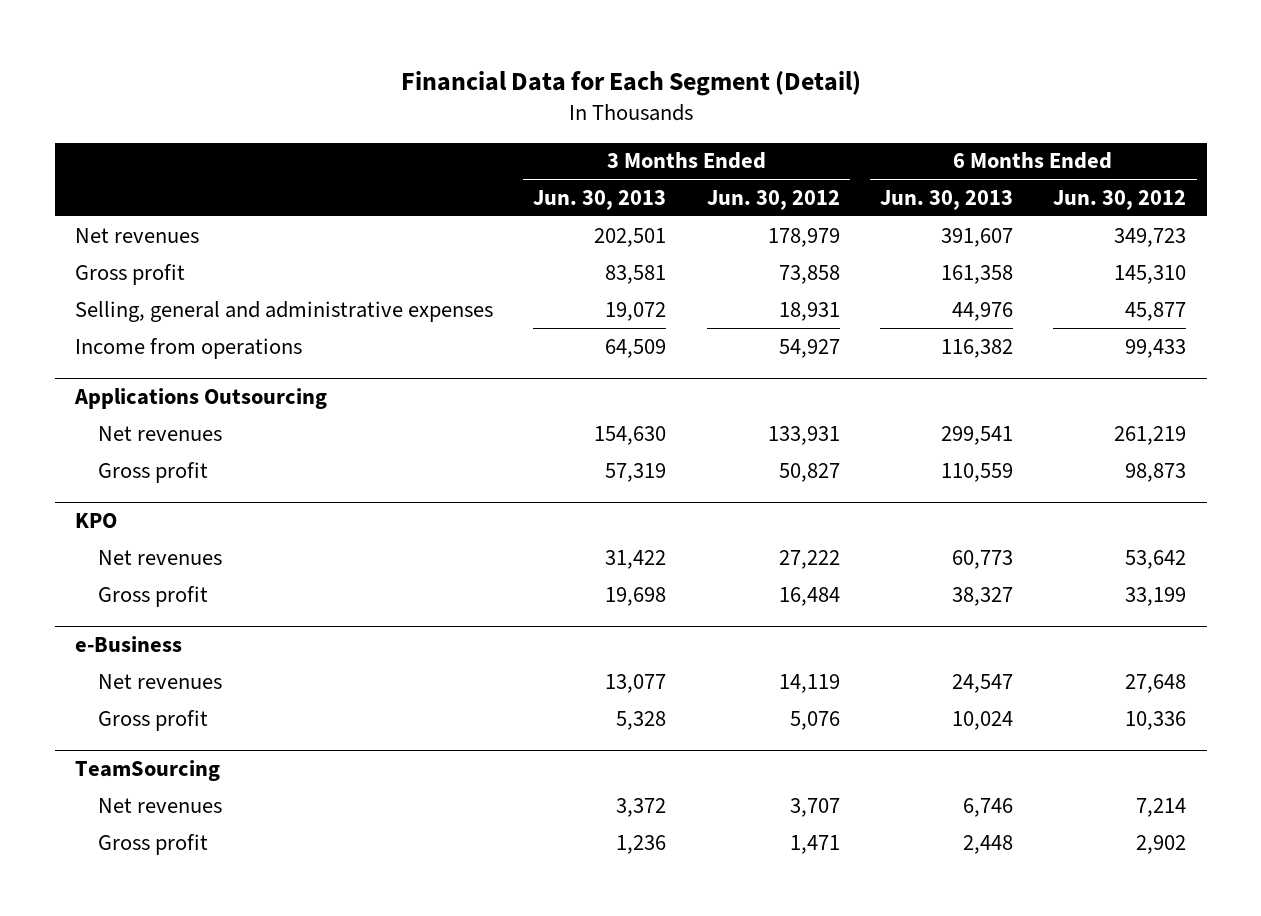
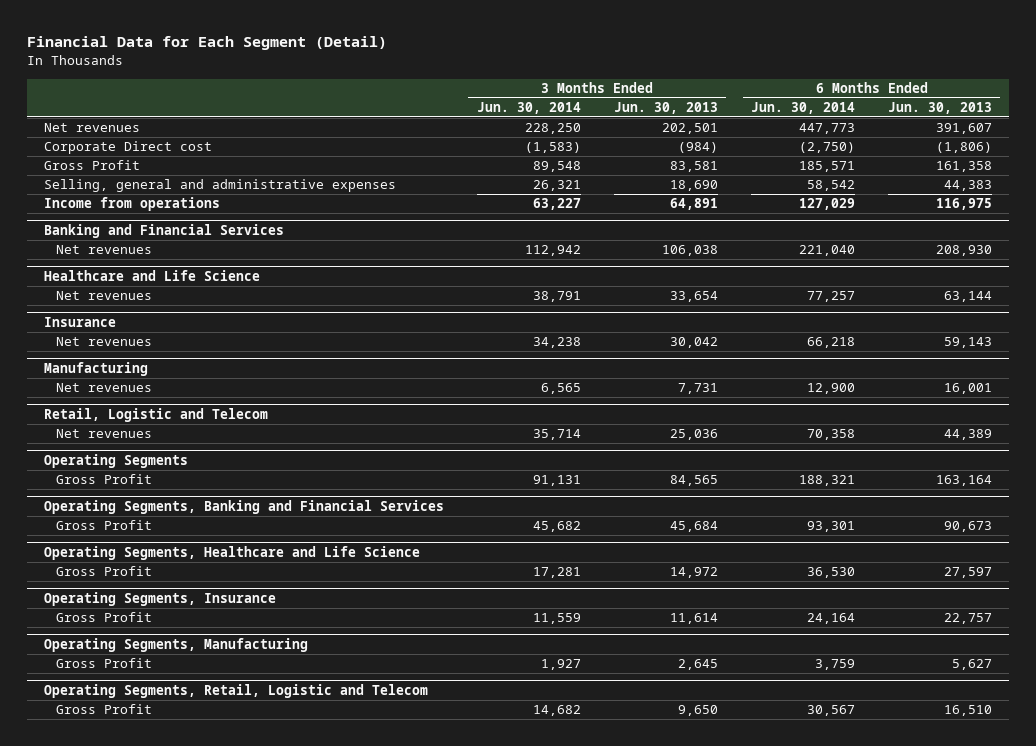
- | 3 Months Ended Jun. 30, 2013 | 3 Months Ended Jun. 30, 2012 | 6 Months Ended Jun. 30, 2013 | 6 Months Ended Jun. 30, 2012
+ | 3 Months Ended Jun. 30, 2014 | 3 Months Ended Jun. 30, 2013 | 6 Months Ended Jun. 30, 2014 | 6 Months Ended Jun. 30, 2013
- Gross profit | 83,581 | 73,858 | 161,358 | 145,310
- Selling, general and administrative expenses | 19,072 | 18,931 | 44,976 | 45,877
- Income from operations | 64,509 | 54,927 | 116,382 | 99,433
- Applications Outsourcing
- Net revenues | 154,630 | 133,931 | 299,541 | 261,219
- Gross profit | 57,319 | 50,827 | 110,559 | 98,873
- KPO
- Net revenues | 31,422 | 27,222 | 60,773 | 53,642
- Gross profit | 19,698 | 16,484 | 38,327 | 33,199
- e-Business
- Net revenues | 13,077 | 14,119 | 24,547 | 27,648
- Gross profit | 5,328 | 5,076 | 10,024 | 10,336
- TeamSourcing
- Net revenues | 3,372 | 3,707 | 6,746 | 7,214
- Gross profit | 1,236 | 1,471 | 2,448 | 2,902
+ Corporate Direct cost | (1,583) | (984) | (2,750) | (1,806)
+ Gross Profit | 89,548 | 83,581 | 185,571 | 161,358
+ Selling, general and administrative expenses | 26,321 | 18,690 | 58,542 | 44,383
+ Income from operations | 63,227 | 64,891 | 127,029 | 116,975
+ Banking and Financial Services
+ Net revenues | 112,942 | 106,038 | 221,040 | 208,930
+ Healthcare and Life Science
+ Net revenues | 38,791 | 33,654 | 77,257 | 63,144
+ Insurance
+ Net revenues | 34,238 | 30,042 | 66,218 | 59,143
+ Manufacturing
+ Net revenues | 6,565 | 7,731 | 12,900 | 16,001
+ Retail, Logistic and Telecom
+ Net revenues | 35,714 | 25,036 | 70,358 | 44,389
+ Operating Segments
+ Gross Profit | 91,131 | 84,565 | 188,321 | 163,164
+ Operating Segments, Banking and Financial Services
+ Gross Profit | 45,682 | 45,684 | 93,301 | 90,673
+ Operating Segments, Healthcare and Life Science
+ Gross Profit | 17,281 | 14,972 | 36,530 | 27,597
+ Operating Segments, Insurance
+ Gross Profit | 11,559 | 11,614 | 24,164 | 22,757
+ Operating Segments, Manufacturing
+ Gross Profit | 1,927 | 2,645 | 3,759 | 5,627
+ Operating Segments, Retail, Logistic and Telecom
+ Gross Profit | 14,682 | 9,650 | 30,567 | 16,510

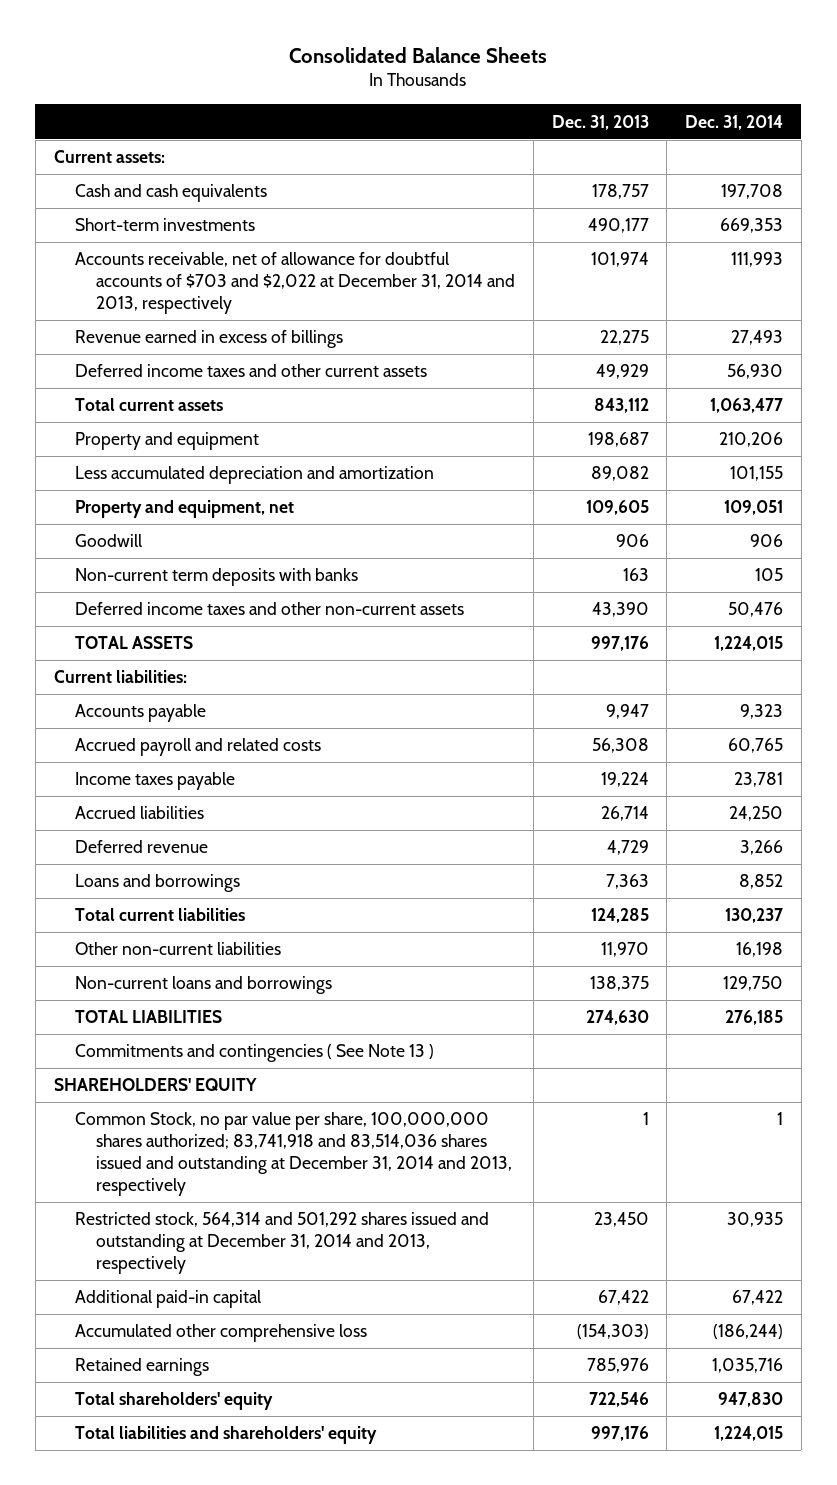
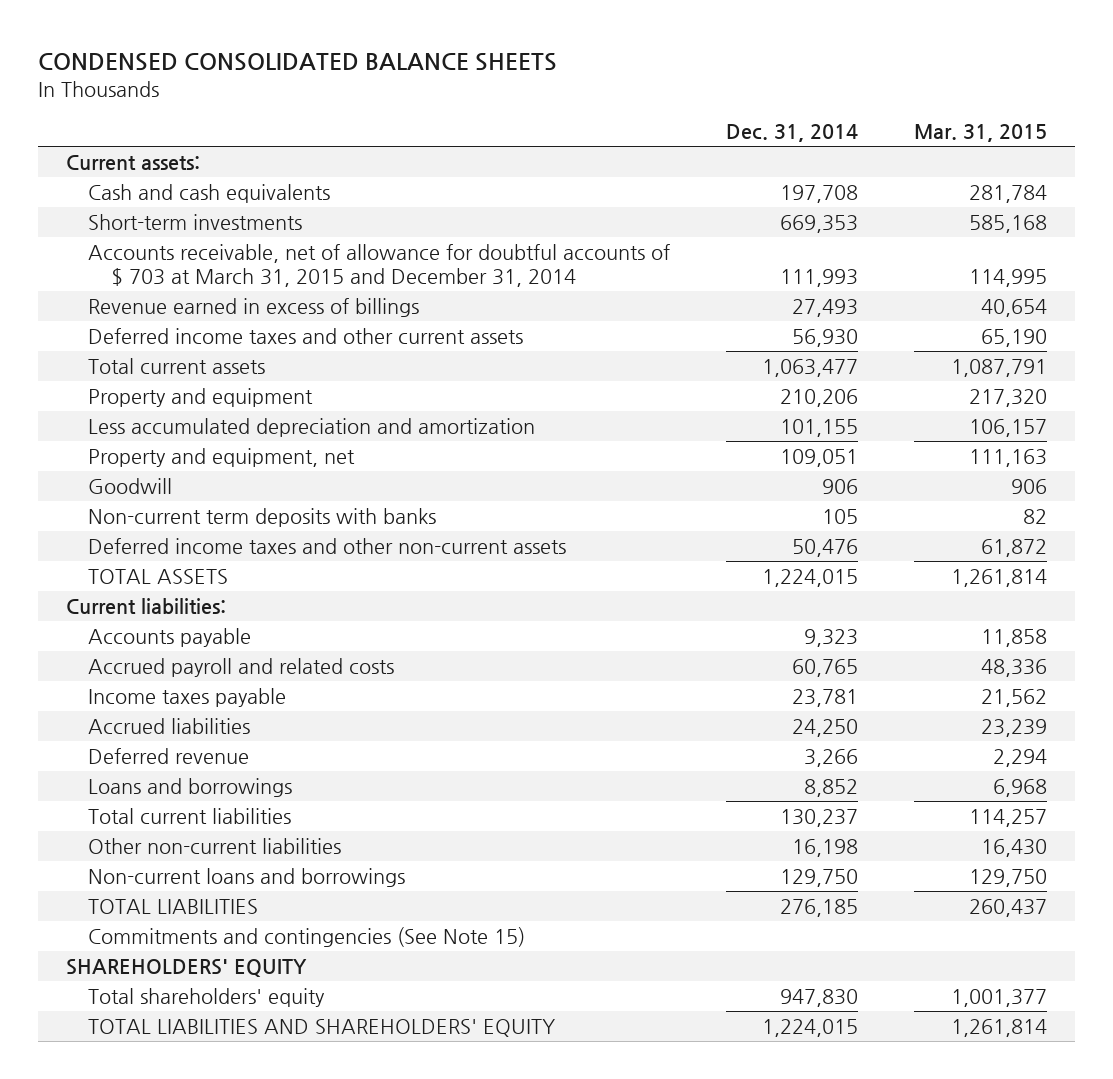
- Consolidated Balance Sheets
+ CONDENSED CONSOLIDATED BALANCE SHEETS
- | Dec. 31, 2013 | Dec. 31, 2014
+ | Dec. 31, 2014 | Mar. 31, 2015
- Accounts receivable, net of allowance for doubtful accounts of $703 and $2,022 at December 31, 2014 and 2013, respectively | 101,974 | 111,993
+ Accounts receivable, net of allowance for doubtful accounts of $ 703 at March 31, 2015 and December 31, 2014 | 111,993 | 114,995
- Commitments and contingencies ( See Note 13 )
+ Commitments and contingencies (See Note 15)
- Common Stock, no par value per share, 100,000,000 shares authorized; 83,741,918 and 83,514,036 shares issued and outstanding at December 31, 2014 and 2013, respectively | 1 | 1
- Restricted stock, 564,314 and 501,292 shares issued and outstanding at December 31, 2014 and 2013, respectively | 23,450 | 30,935
- Additional paid-in capital | 67,422 | 67,422
- Accumulated other comprehensive loss | (154,303) | (186,244)
- Retained earnings | 785,976 | 1,035,716
- Total liabilities and shareholders' equity | 997,176 | 1,224,015
+ TOTAL LIABILITIES AND SHAREHOLDERS' EQUITY | 1,224,015 | 1,261,814

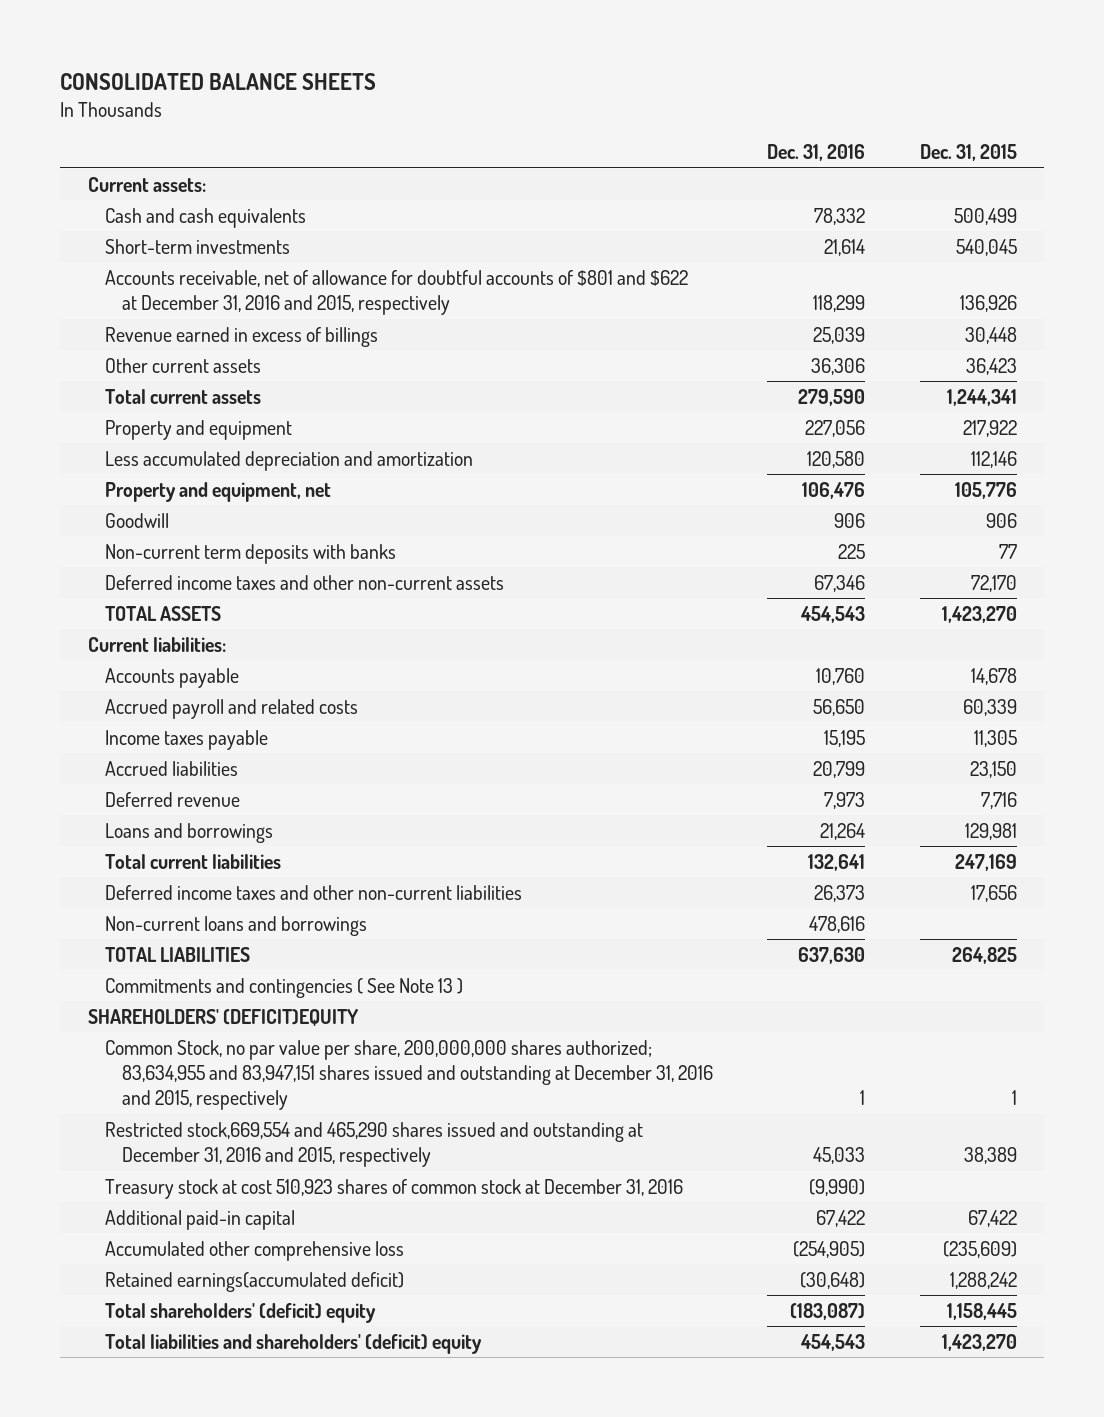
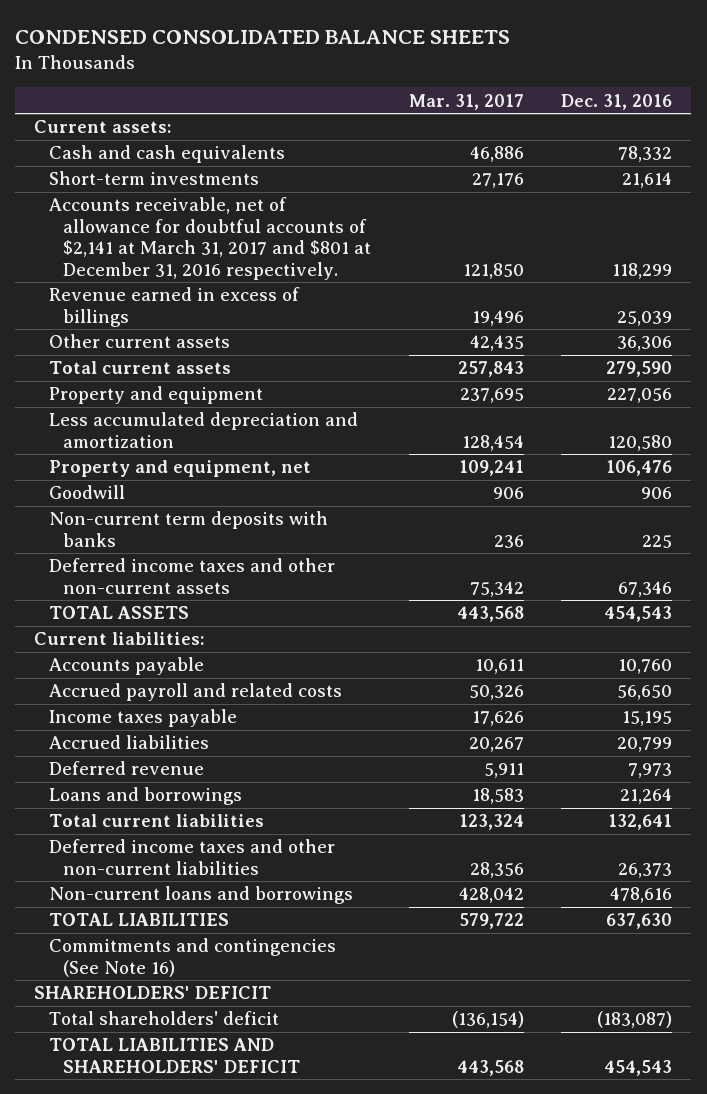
- CONSOLIDATED BALANCE SHEETS
+ CONDENSED CONSOLIDATED BALANCE SHEETS
- | Dec. 31, 2016 | Dec. 31, 2015
+ | Mar. 31, 2017 | Dec. 31, 2016
- Accounts receivable, net of allowance for doubtful accounts of $801 and $622 at December 31, 2016 and 2015, respectively | 118,299 | 136,926
+ Accounts receivable, net of allowance for doubtful accounts of $2,141 at March 31, 2017 and $801 at December 31, 2016 respectively. | 121,850 | 118,299
- Commitments and contingencies ( See Note 13 )
- SHAREHOLDERS' (DEFICIT)EQUITY
- Common Stock, no par value per share, 200,000,000 shares authorized; 83,634,955 and 83,947,151 shares issued and outstanding at December 31, 2016 and 2015, respectively | 1 | 1
- Restricted stock,669,554 and 465,290 shares issued and outstanding at December 31, 2016 and 2015, respectively | 45,033 | 38,389
- Treasury stock at cost 510,923 shares of common stock at December 31, 2016 | (9,990) |
- Additional paid-in capital | 67,422 | 67,422
- Accumulated other comprehensive loss | (254,905) | (235,609)
- Retained earnings(accumulated deficit) | (30,648) | 1,288,242
- Total shareholders' (deficit) equity | (183,087) | 1,158,445
- Total liabilities and shareholders' (deficit) equity | 454,543 | 1,423,270
+ Commitments and contingencies (See Note 16)
+ SHAREHOLDERS' DEFICIT
+ Total shareholders' deficit | (136,154) | (183,087)
+ TOTAL LIABILITIES AND SHAREHOLDERS' DEFICIT | 443,568 | 454,543

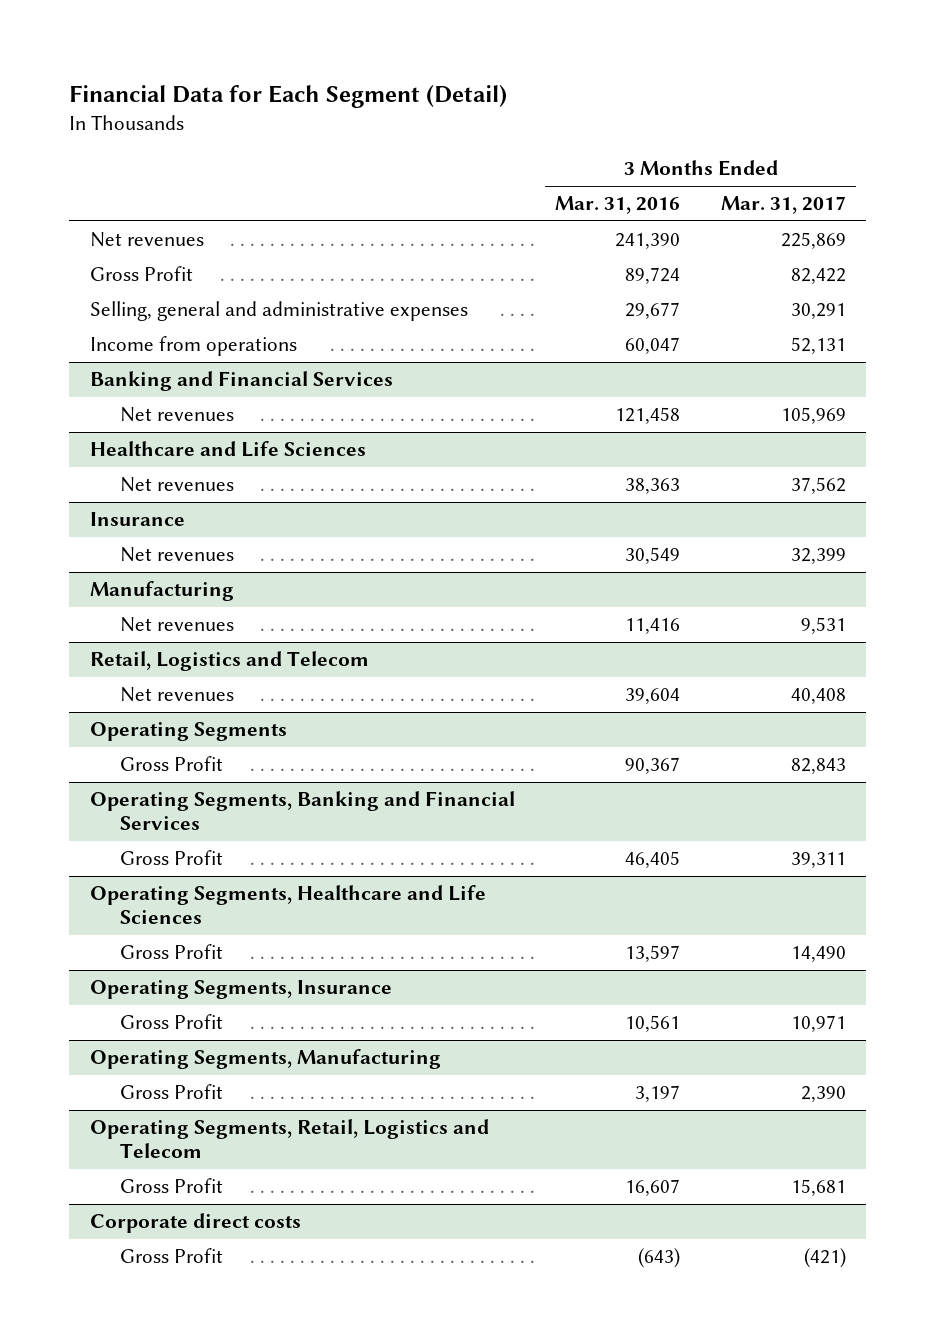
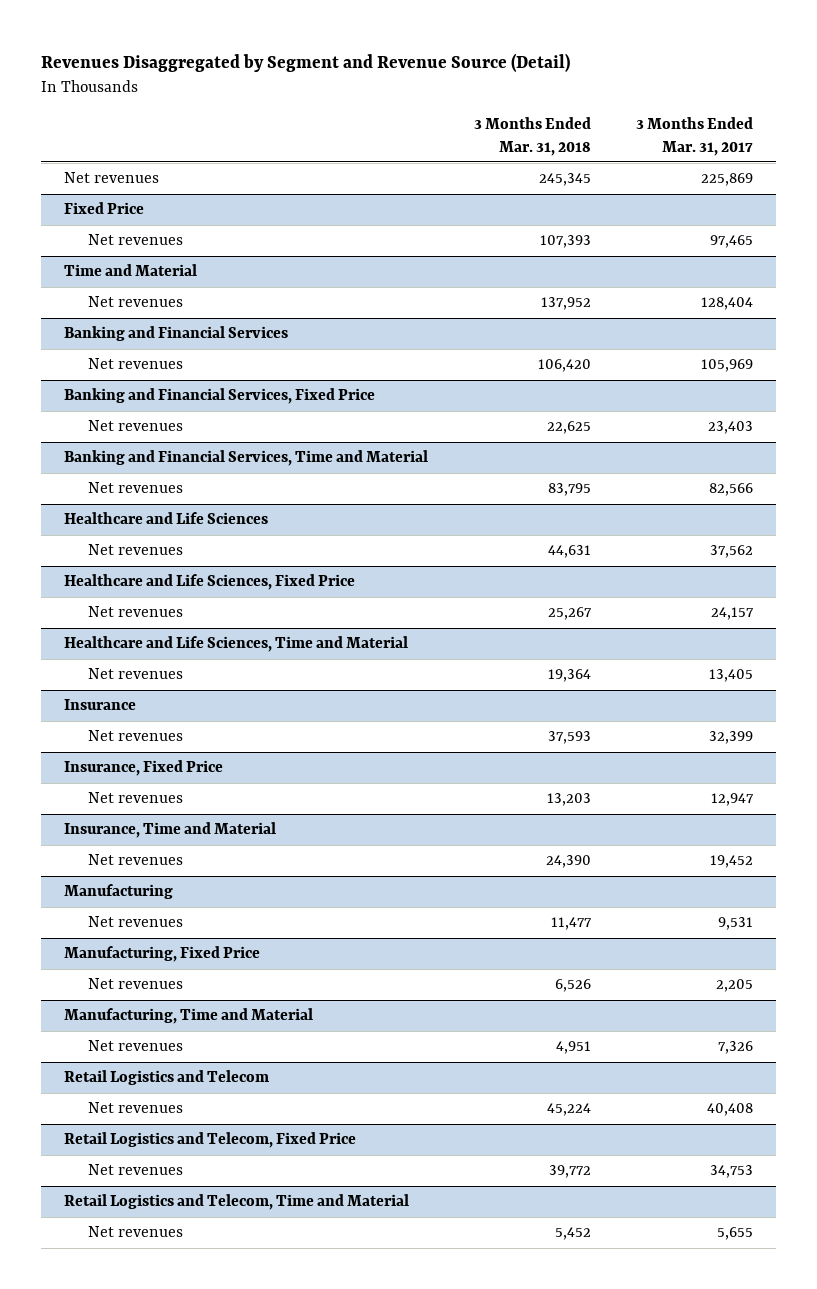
- Financial Data for Each Segment (Detail)
+ Revenues Disaggregated by Segment and Revenue Source (Detail)
- | 3 Months Ended Mar. 31, 2016 | 3 Months Ended Mar. 31, 2017
+ | 3 Months Ended Mar. 31, 2018 | 3 Months Ended Mar. 31, 2017
- Gross Profit | 89,724 | 82,422
- Selling, general and administrative expenses | 29,677 | 30,291
- Income from operations | 60,047 | 52,131
+ Fixed Price
+ Net revenues | 107,393 | 97,465
+ Time and Material
+ Net revenues | 137,952 | 128,404
+ Banking and Financial Services, Fixed Price
+ Net revenues | 22,625 | 23,403
+ Banking and Financial Services, Time and Material
+ Net revenues | 83,795 | 82,566
+ Healthcare and Life Sciences, Fixed Price
+ Net revenues | 25,267 | 24,157
+ Healthcare and Life Sciences, Time and Material
+ Net revenues | 19,364 | 13,405
+ Insurance, Fixed Price
+ Net revenues | 13,203 | 12,947
+ Insurance, Time and Material
+ Net revenues | 24,390 | 19,452
- Retail, Logistics and Telecom
+ Manufacturing, Fixed Price
+ Net revenues | 6,526 | 2,205
+ Manufacturing, Time and Material
+ Net revenues | 4,951 | 7,326
+ Retail Logistics and Telecom
- Operating Segments
- Gross Profit | 90,367 | 82,843
- Operating Segments, Banking and Financial Services
- Gross Profit | 46,405 | 39,311
- Operating Segments, Healthcare and Life Sciences
- Gross Profit | 13,597 | 14,490
- Operating Segments, Insurance
- Gross Profit | 10,561 | 10,971
- Operating Segments, Manufacturing
- Gross Profit | 3,197 | 2,390
- Operating Segments, Retail, Logistics and Telecom
- Gross Profit | 16,607 | 15,681
- Corporate direct costs
- Gross Profit | (643) | (421)
+ Retail Logistics and Telecom, Fixed Price
+ Net revenues | 39,772 | 34,753
+ Retail Logistics and Telecom, Time and Material
+ Net revenues | 5,452 | 5,655

